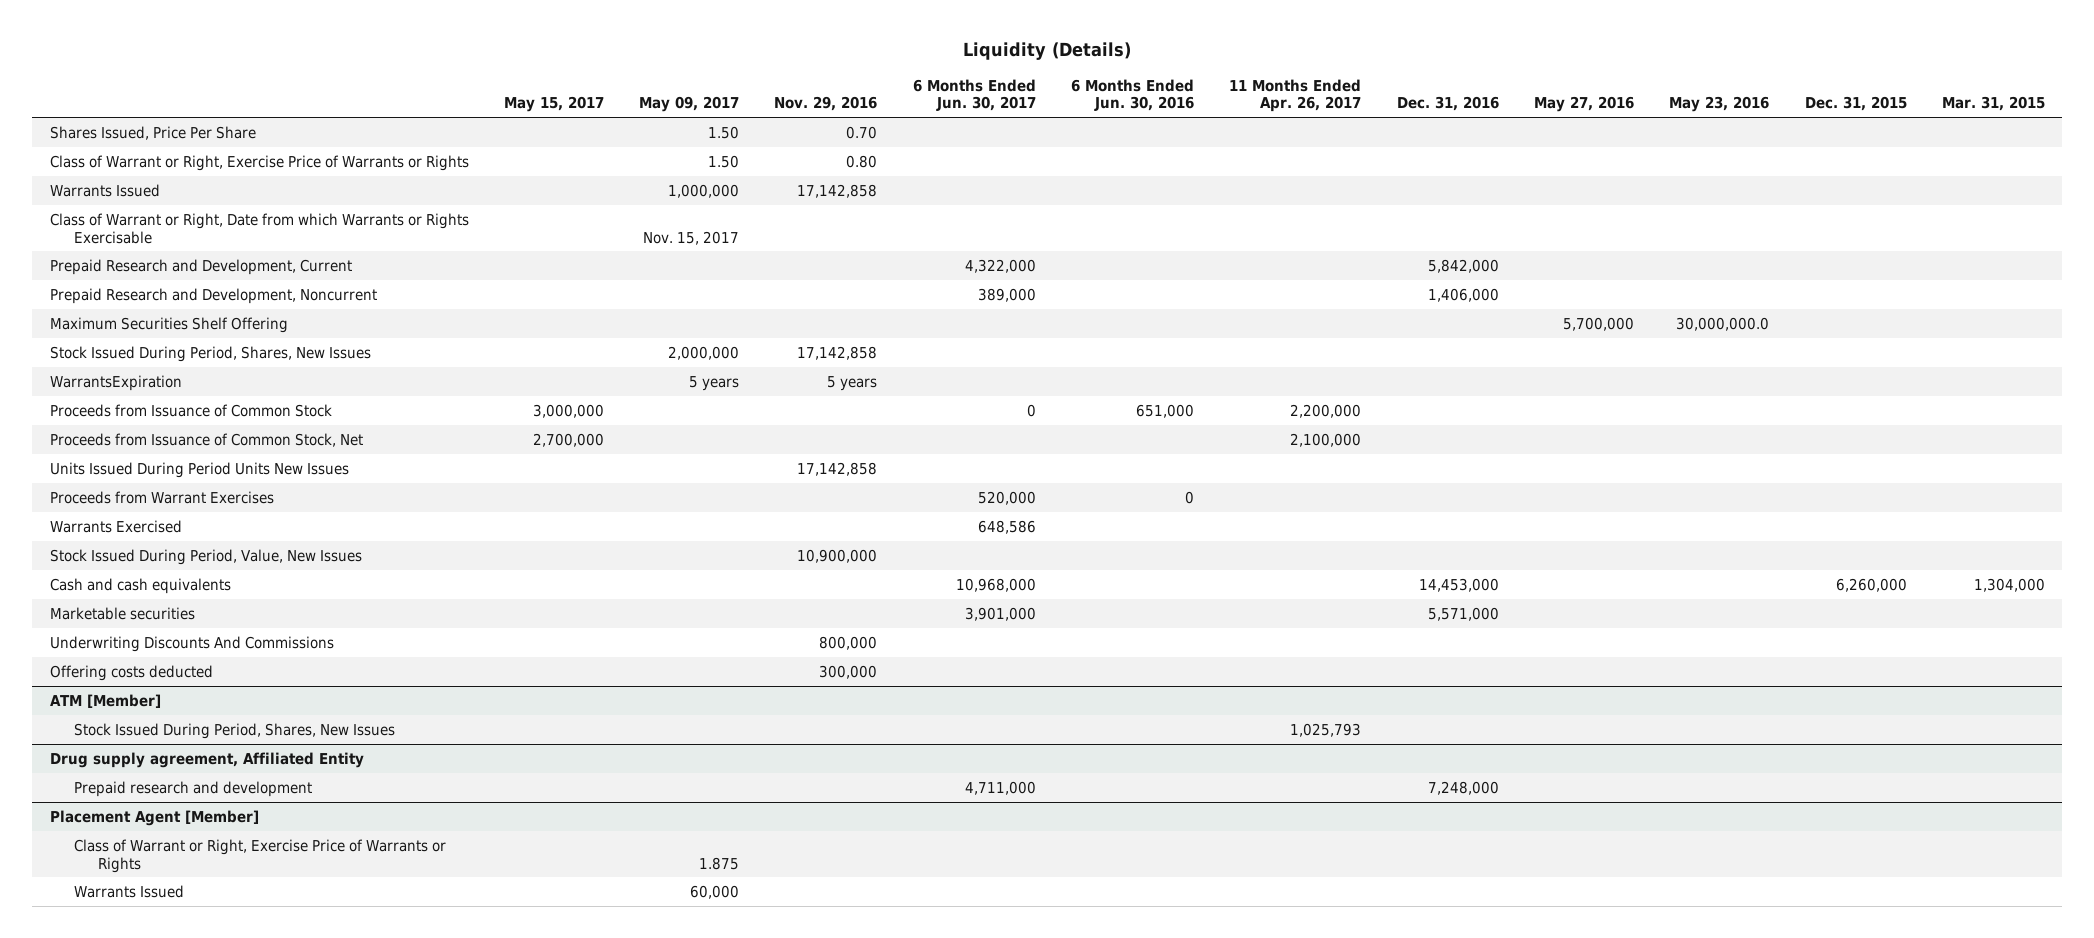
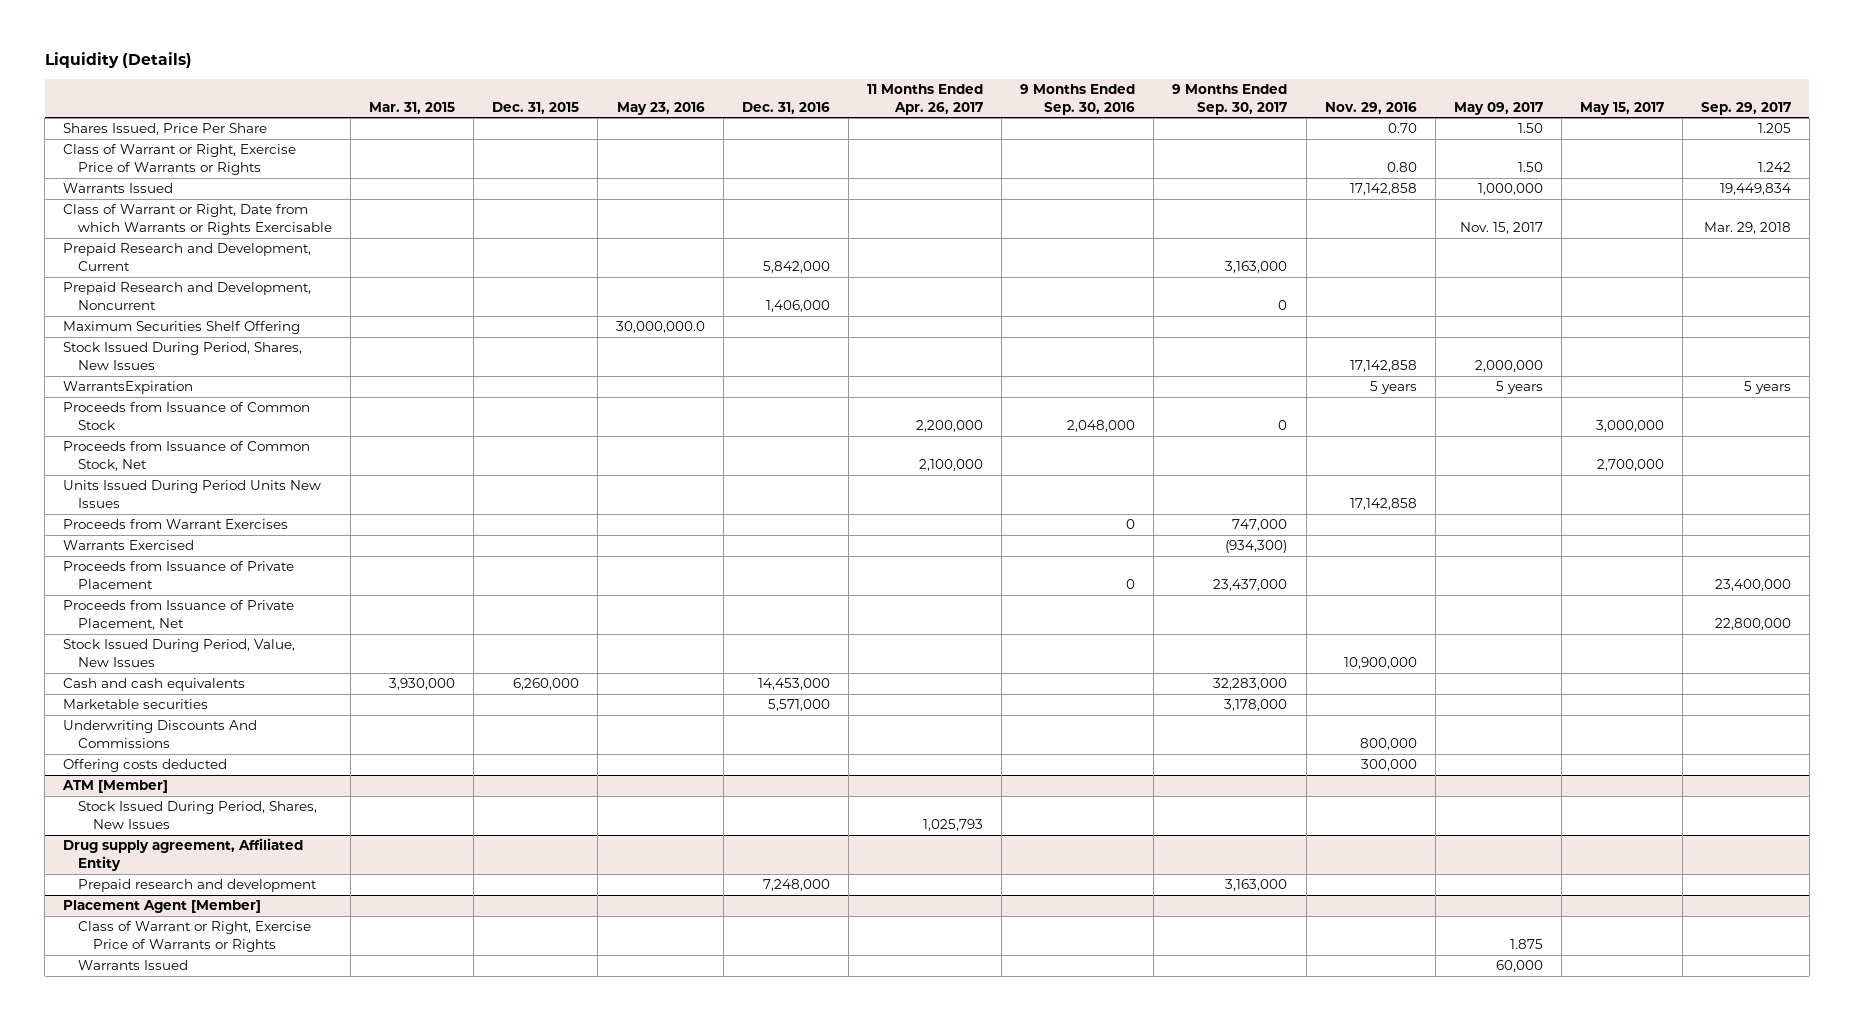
- | May 15, 2017 | May 09, 2017 | Nov. 29, 2016 | 6 Months Ended Jun. 30, 2017 | 6 Months Ended Jun. 30, 2016 | 11 Months Ended Apr. 26, 2017 | Dec. 31, 2016 | May 27, 2016 | May 23, 2016 | Dec. 31, 2015 | Mar. 31, 2015
+ | Mar. 31, 2015 | Dec. 31, 2015 | May 23, 2016 | Dec. 31, 2016 | 11 Months Ended Apr. 26, 2017 | 9 Months Ended Sep. 30, 2016 | 9 Months Ended Sep. 30, 2017 | Nov. 29, 2016 | May 09, 2017 | May 15, 2017 | Sep. 29, 2017
+ Proceeds from Issuance of Private Placement | | | | | | 0 | 23,437,000 | | | | 23,400,000
+ Proceeds from Issuance of Private Placement, Net | | | | | | | | | | | 22,800,000
- Cash and cash equivalents | | | | 10,968,000 | | | 14,453,000 | | | 6,260,000 | 1,304,000
+ Cash and cash equivalents | 3,930,000 | 6,260,000 | | 14,453,000 | | | 32,283,000 | | | |

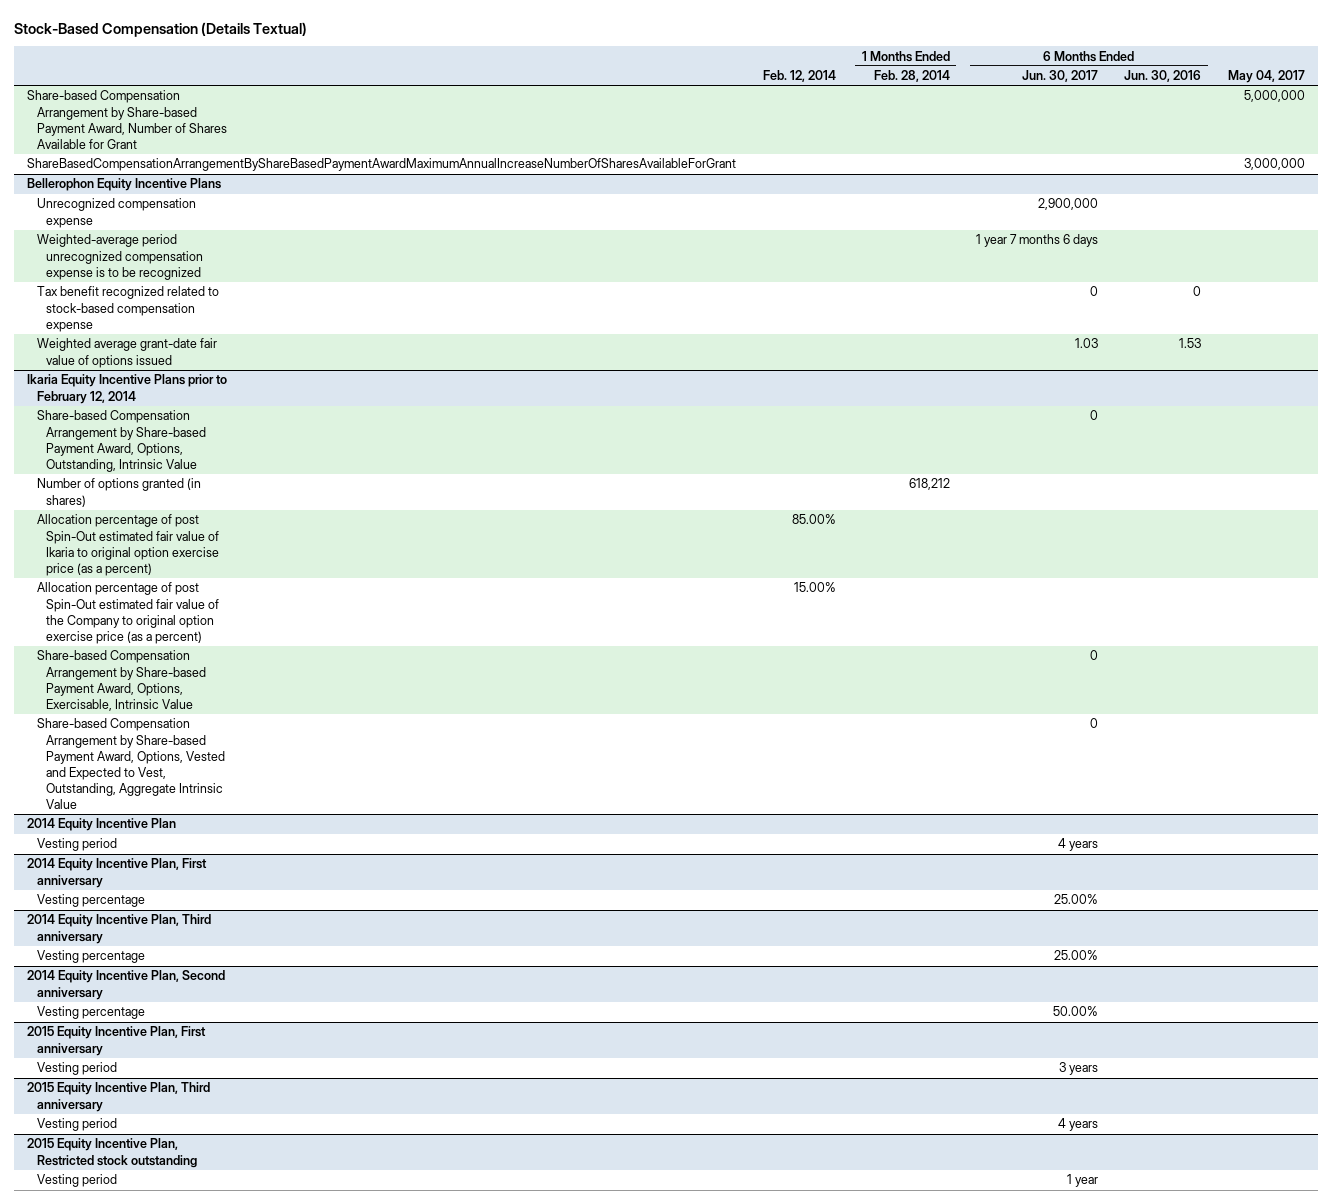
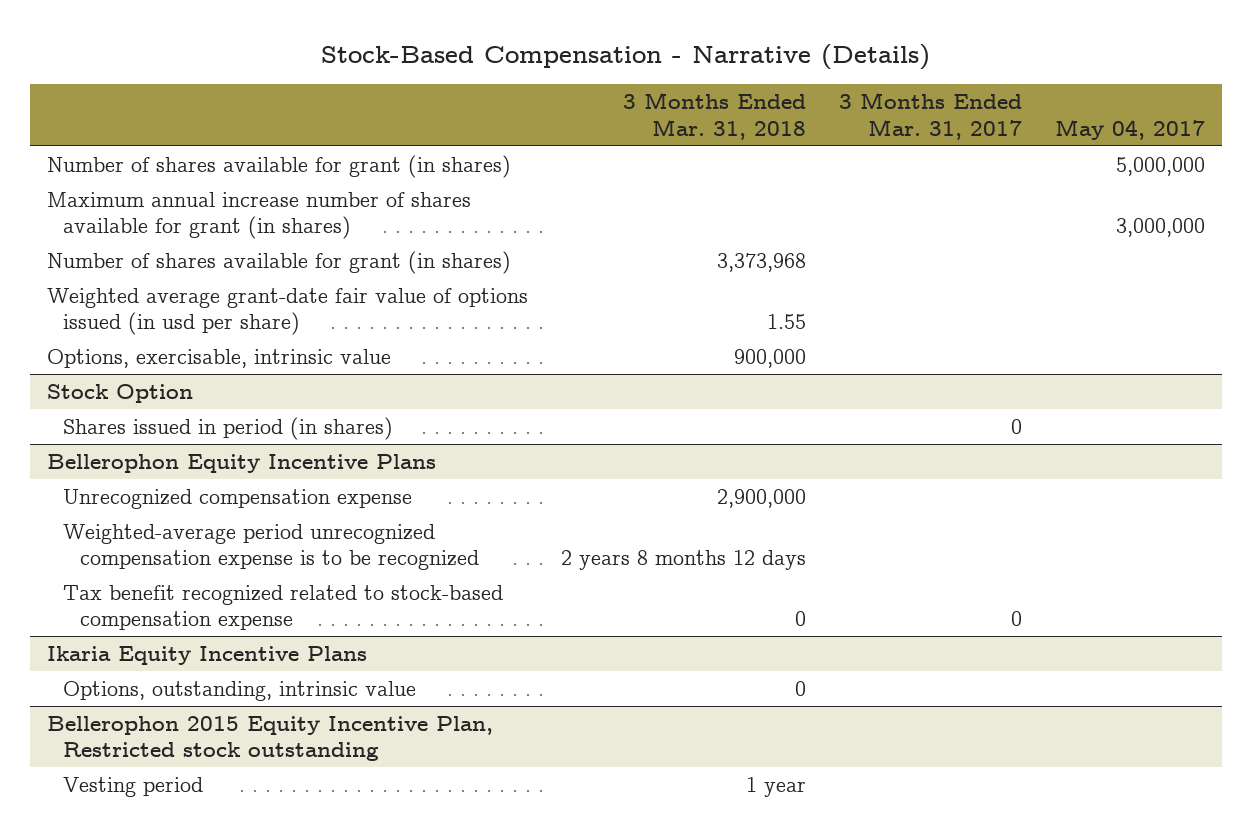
- Stock-Based Compensation (Details Textual)
+ Stock-Based Compensation - Narrative (Details)
- | Feb. 12, 2014 | 1 Months Ended Feb. 28, 2014 | 6 Months Ended Jun. 30, 2017 | 6 Months Ended Jun. 30, 2016 | May 04, 2017
+ | 3 Months Ended Mar. 31, 2018 | 3 Months Ended Mar. 31, 2017 | May 04, 2017
- Share-based Compensation Arrangement by Share-based Payment Award, Number of Shares Available for Grant | | | | | 5,000,000
- ShareBasedCompensationArrangementByShareBasedPaymentAwardMaximumAnnualIncreaseNumberOfSharesAvailableForGrant | | | | | 3,000,000
+ Number of shares available for grant (in shares) | | | 5,000,000
+ Maximum annual increase number of shares available for grant (in shares) | | | 3,000,000
+ Number of shares available for grant (in shares) | 3,373,968 | |
+ Weighted average grant-date fair value of options issued (in usd per share) | 1.55 | |
+ Options, exercisable, intrinsic value | 900,000 | |
+ Stock Option
+ Shares issued in period (in shares) | | 0 |
@ Bellerophon Equity Incentive Plans
- Weighted average grant-date fair value of options issued | | | 1.03 | 1.53 |
- Ikaria Equity Incentive Plans prior to February 12, 2014
- Share-based Compensation Arrangement by Share-based Payment Award, Options, Outstanding, Intrinsic Value | | | 0 | |
- Number of options granted (in shares) | | 618,212 | | |
- Allocation percentage of post Spin-Out estimated fair value of Ikaria to original option exercise price (as a percent) | 85.00% | | | |
- Allocation percentage of post Spin-Out estimated fair value of the Company to original option exercise price (as a percent) | 15.00% | | | |
- Share-based Compensation Arrangement by Share-based Payment Award, Options, Exercisable, Intrinsic Value | | | 0 | |
- Share-based Compensation Arrangement by Share-based Payment Award, Options, Vested and Expected to Vest, Outstanding, Aggregate Intrinsic Value | | | 0 | |
- 2014 Equity Incentive Plan
- Vesting period | | | 4 years | |
- 2014 Equity Incentive Plan, First anniversary
- Vesting percentage | | | 25.00% | |
- 2014 Equity Incentive Plan, Third anniversary
- Vesting percentage | | | 25.00% | |
- 2014 Equity Incentive Plan, Second anniversary
- Vesting percentage | | | 50.00% | |
- 2015 Equity Incentive Plan, First anniversary
- Vesting period | | | 3 years | |
- 2015 Equity Incentive Plan, Third anniversary
- Vesting period | | | 4 years | |
- 2015 Equity Incentive Plan, Restricted stock outstanding
+ Ikaria Equity Incentive Plans
+ Options, outstanding, intrinsic value | 0 | |
+ Bellerophon 2015 Equity Incentive Plan, Restricted stock outstanding

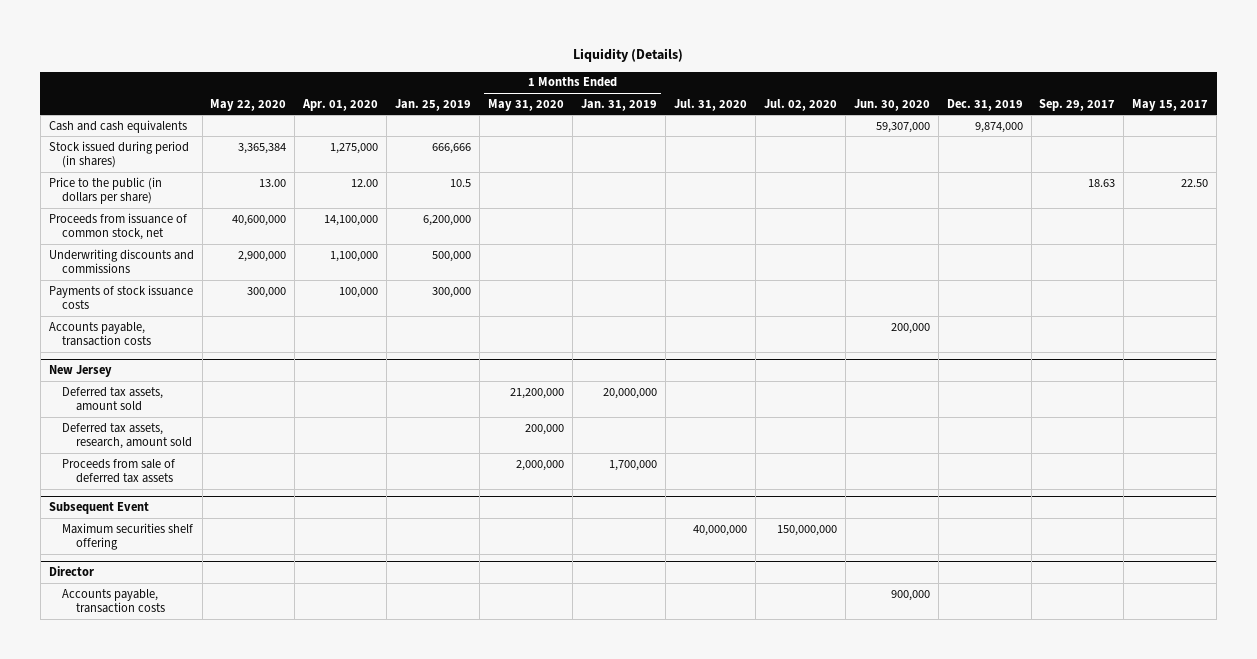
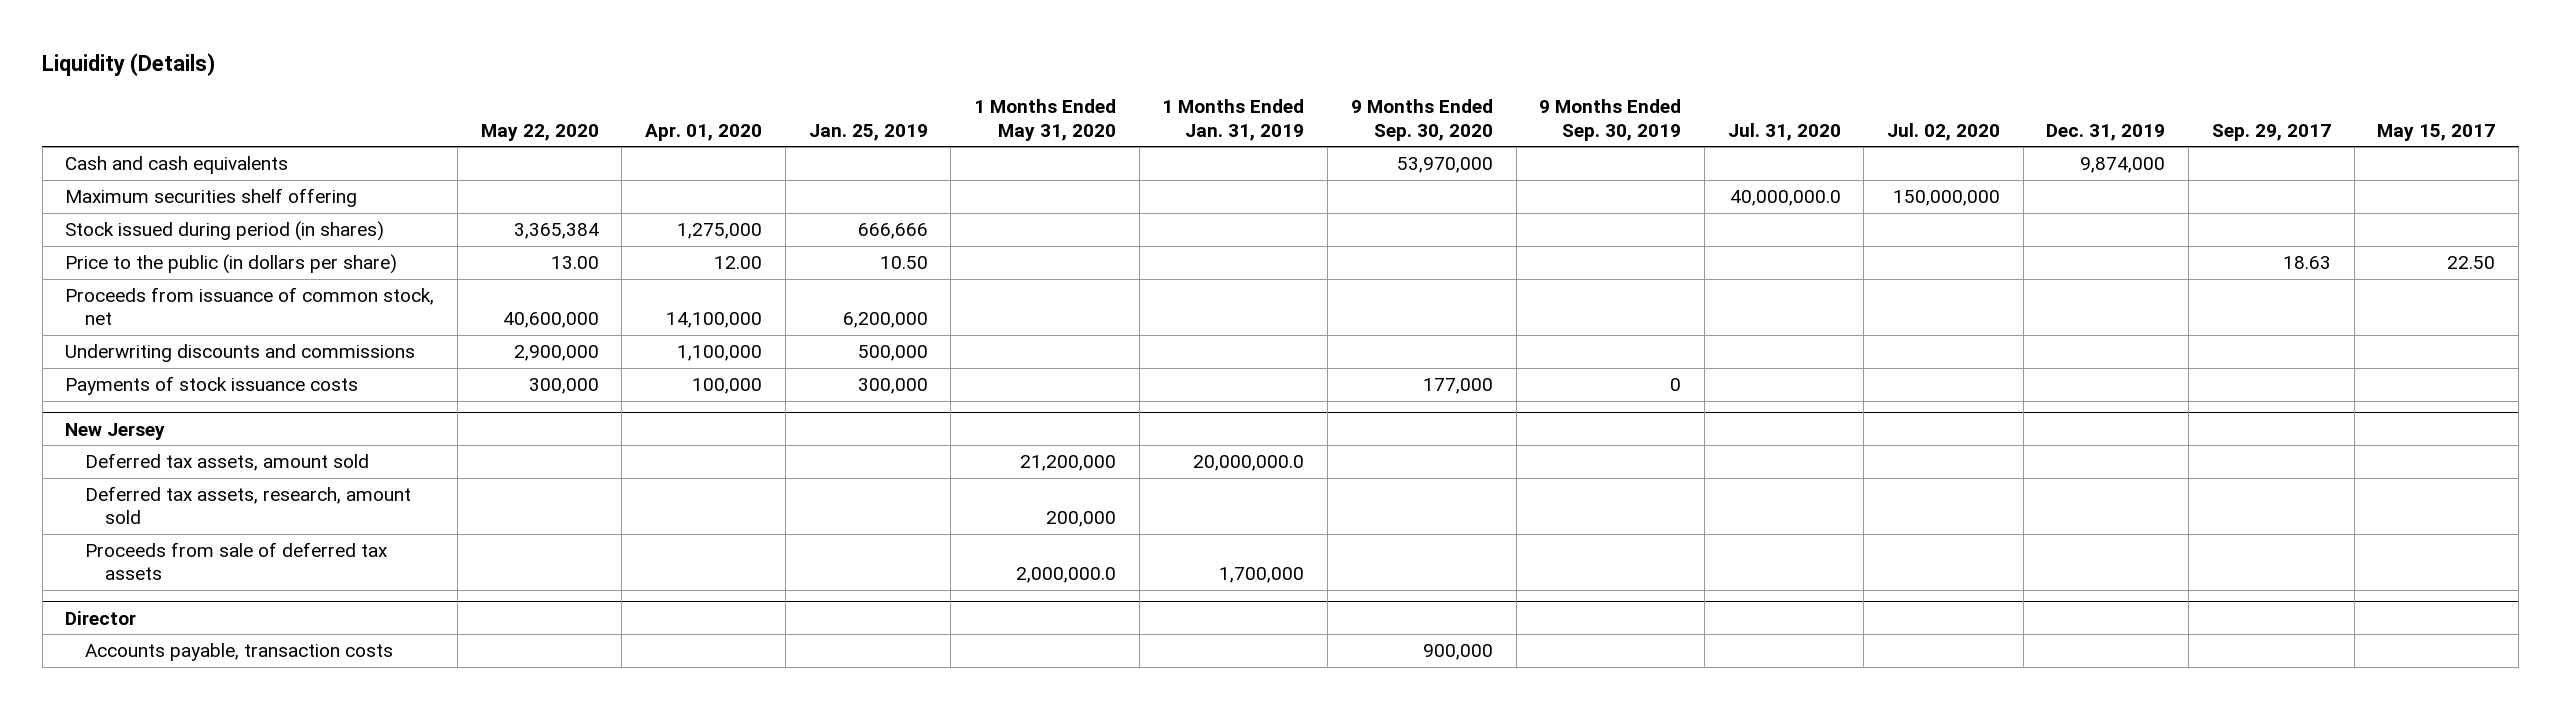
- | May 22, 2020 | Apr. 01, 2020 | Jan. 25, 2019 | 1 Months Ended May 31, 2020 | 1 Months Ended Jan. 31, 2019 | Jul. 31, 2020 | Jul. 02, 2020 | Jun. 30, 2020 | Dec. 31, 2019 | Sep. 29, 2017 | May 15, 2017
+ | May 22, 2020 | Apr. 01, 2020 | Jan. 25, 2019 | 1 Months Ended May 31, 2020 | 1 Months Ended Jan. 31, 2019 | 9 Months Ended Sep. 30, 2020 | 9 Months Ended Sep. 30, 2019 | Jul. 31, 2020 | Jul. 02, 2020 | Dec. 31, 2019 | Sep. 29, 2017 | May 15, 2017
+ Maximum securities shelf offering | | | | | | | | 40,000,000.0 | 150,000,000 | | |
- Price to the public (in dollars per share) | 13.00 | 12.00 | 10.5 | | | | | | | 18.63 | 22.50
+ Price to the public (in dollars per share) | 13.00 | 12.00 | 10.50 | | | | | | | | 18.63 | 22.50
- Accounts payable, transaction costs | | | | | | | | 200,000 | | |
@ New Jersey
- Deferred tax assets, amount sold | | | | 21,200,000 | 20,000,000 | | | | | |
+ Deferred tax assets, amount sold | | | | 21,200,000 | 20,000,000.0 | | | | | | |
- Proceeds from sale of deferred tax assets | | | | 2,000,000 | 1,700,000 | | | | | |
- Subsequent Event
- Maximum securities shelf offering | | | | | | 40,000,000 | 150,000,000 | | | |
@ New Jersey
+ Proceeds from sale of deferred tax assets | | | | 2,000,000.0 | 1,700,000 | | | | | | |

